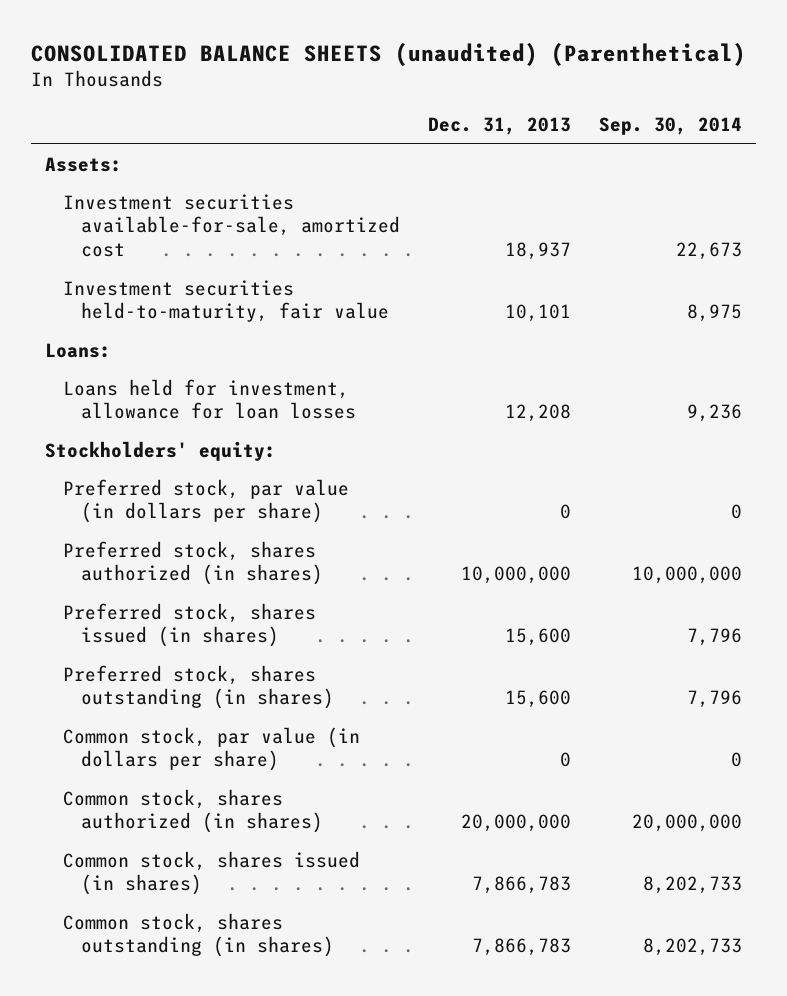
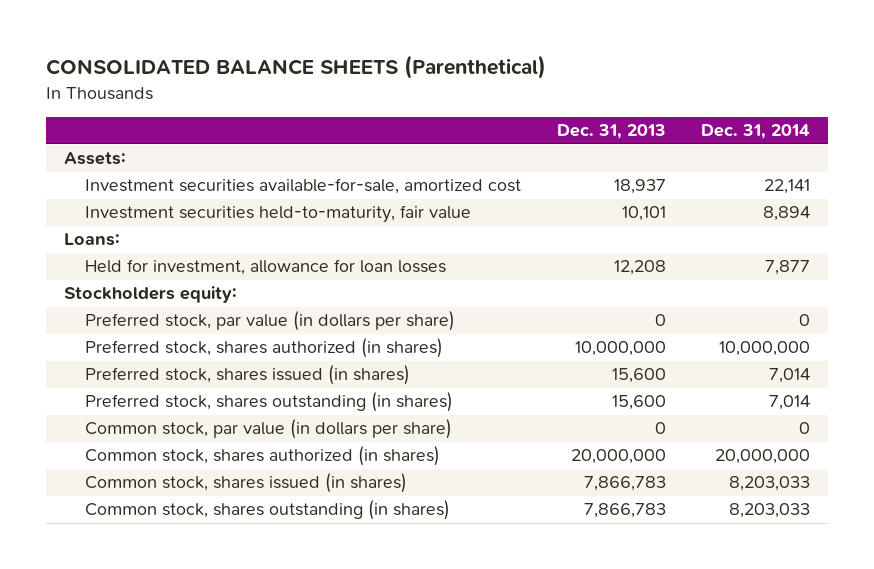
- CONSOLIDATED BALANCE SHEETS (unaudited) (Parenthetical)
+ CONSOLIDATED BALANCE SHEETS (Parenthetical)
- | Dec. 31, 2013 | Sep. 30, 2014
+ | Dec. 31, 2013 | Dec. 31, 2014
- Loans held for investment, allowance for loan losses | 12,208 | 9,236
- Stockholders' equity:
+ Held for investment, allowance for loan losses | 12,208 | 7,877
+ Stockholders equity:

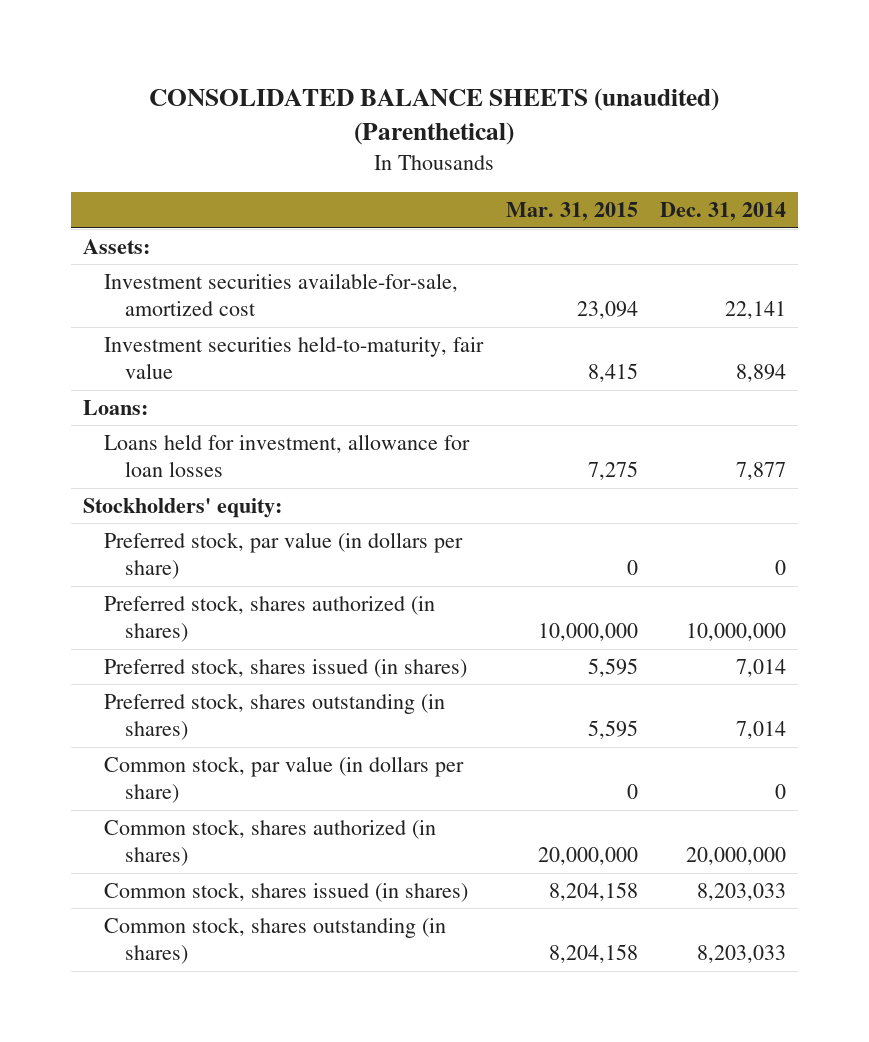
- CONSOLIDATED BALANCE SHEETS (Parenthetical)
+ CONSOLIDATED BALANCE SHEETS (unaudited) (Parenthetical)
- | Dec. 31, 2013 | Dec. 31, 2014
+ | Mar. 31, 2015 | Dec. 31, 2014
- Held for investment, allowance for loan losses | 12,208 | 7,877
- Stockholders equity:
+ Loans held for investment, allowance for loan losses | 7,275 | 7,877
+ Stockholders' equity:

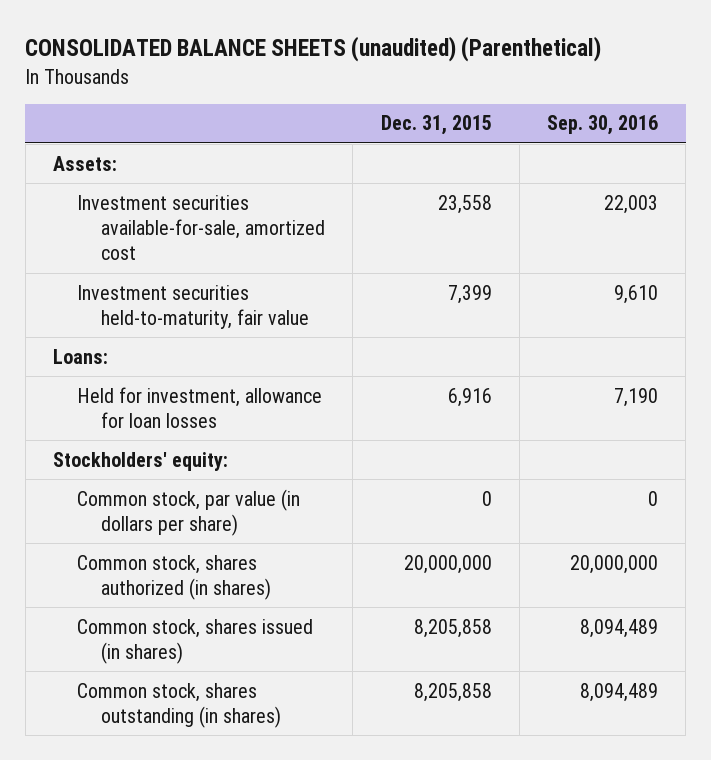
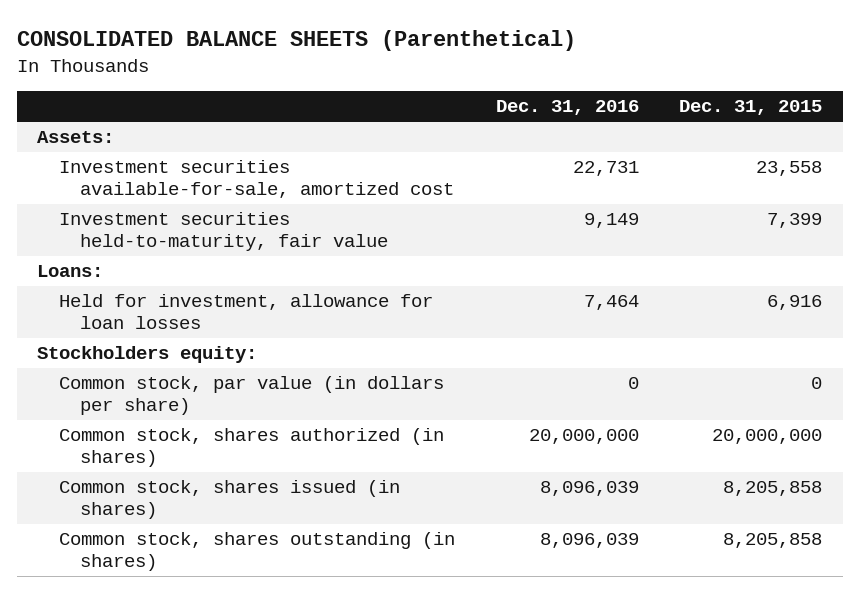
- CONSOLIDATED BALANCE SHEETS (unaudited) (Parenthetical)
+ CONSOLIDATED BALANCE SHEETS (Parenthetical)
- | Dec. 31, 2015 | Sep. 30, 2016
+ | Dec. 31, 2016 | Dec. 31, 2015
- Stockholders' equity:
+ Stockholders equity:

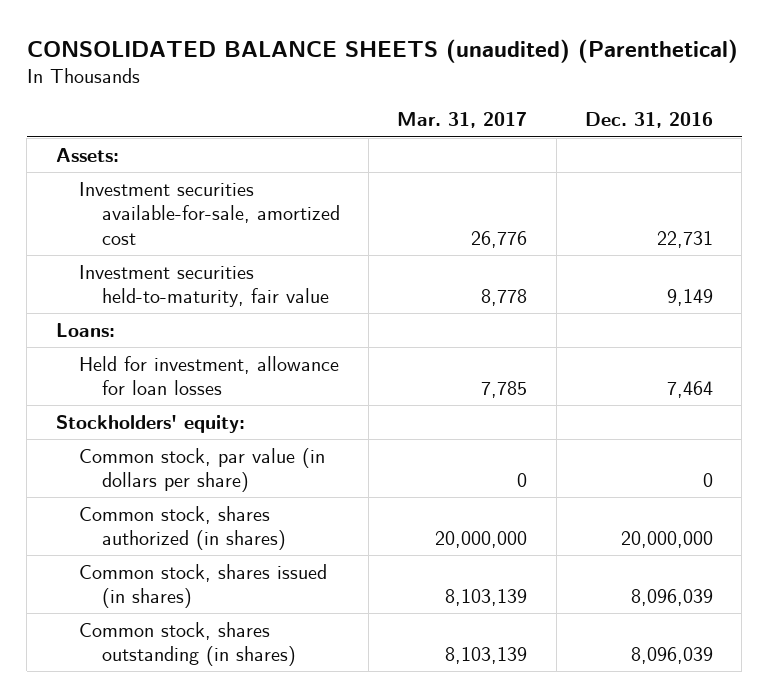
- CONSOLIDATED BALANCE SHEETS (Parenthetical)
+ CONSOLIDATED BALANCE SHEETS (unaudited) (Parenthetical)
- | Dec. 31, 2016 | Dec. 31, 2015
+ | Mar. 31, 2017 | Dec. 31, 2016
- Stockholders equity:
+ Stockholders' equity:

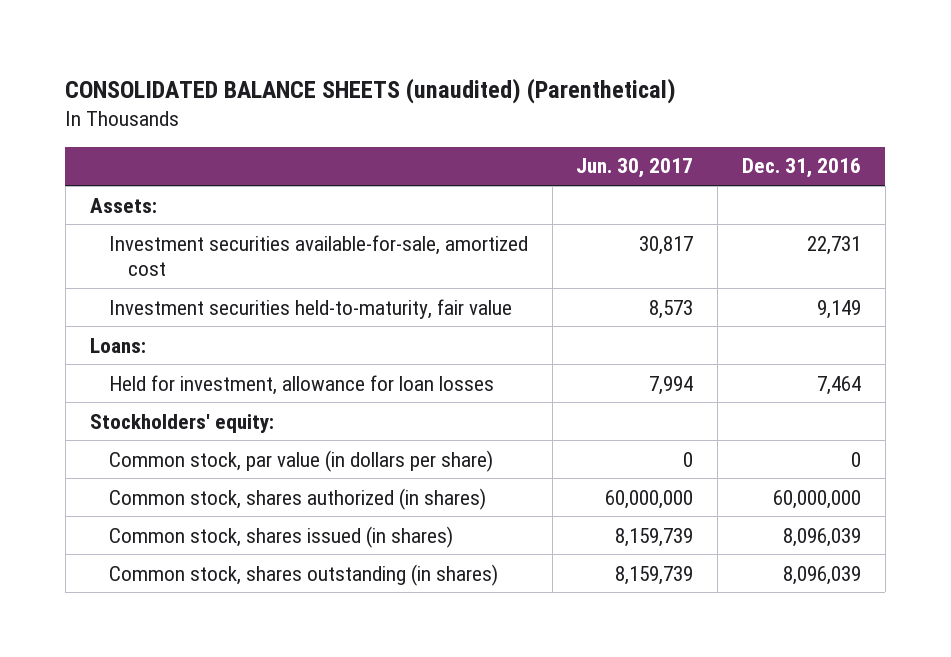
- | Mar. 31, 2017 | Dec. 31, 2016
+ | Jun. 30, 2017 | Dec. 31, 2016
- Common stock, shares authorized (in shares) | 20,000,000 | 20,000,000
+ Common stock, shares authorized (in shares) | 60,000,000 | 60,000,000

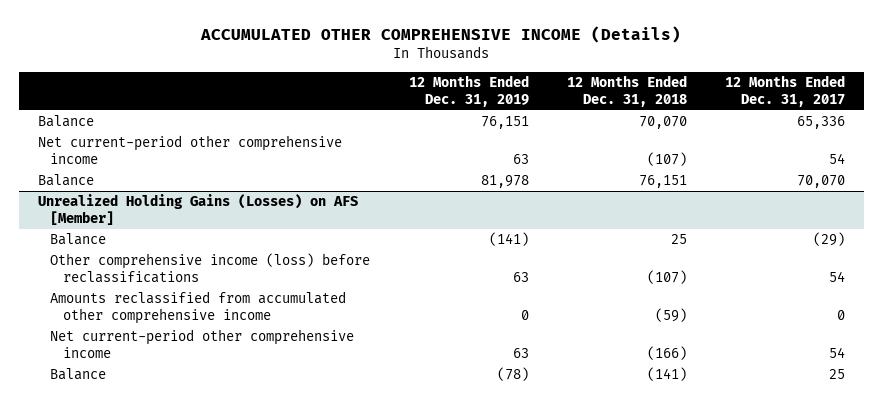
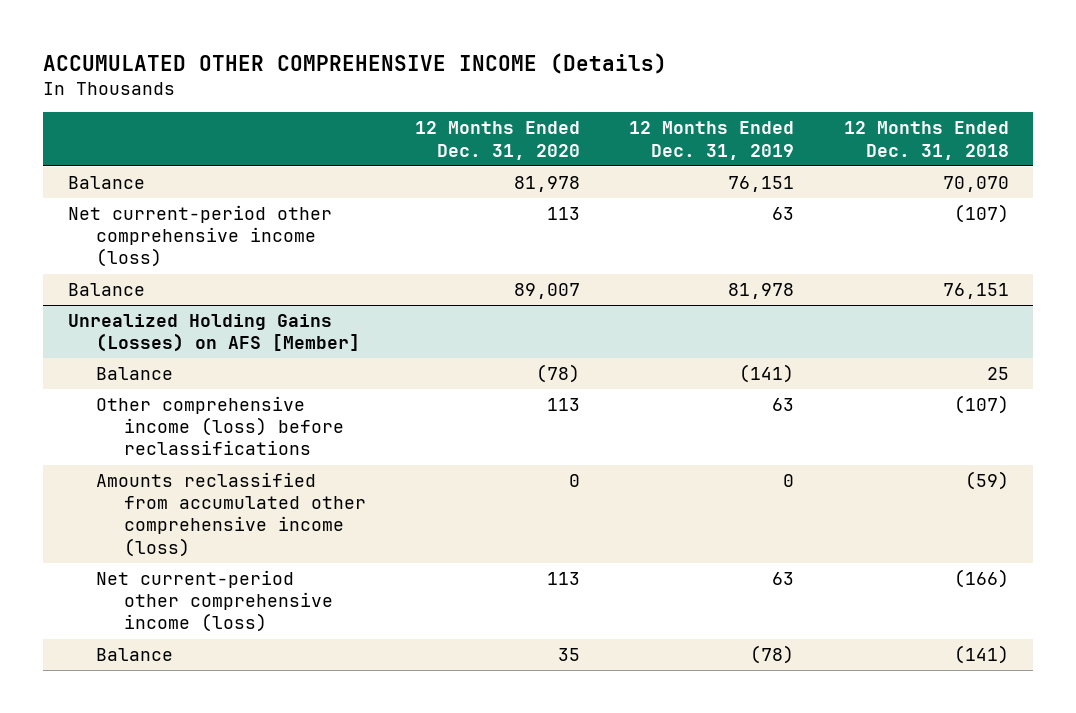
- | 12 Months Ended Dec. 31, 2019 | 12 Months Ended Dec. 31, 2018 | 12 Months Ended Dec. 31, 2017
+ | 12 Months Ended Dec. 31, 2020 | 12 Months Ended Dec. 31, 2019 | 12 Months Ended Dec. 31, 2018
- Net current-period other comprehensive income | 63 | (107) | 54
+ Net current-period other comprehensive income (loss) | 113 | 63 | (107)
@ Unrealized Holding Gains (Losses) on AFS [Member]
- Amounts reclassified from accumulated other comprehensive income | 0 | (59) | 0
- Net current-period other comprehensive income | 63 | (166) | 54
+ Amounts reclassified from accumulated other comprehensive income (loss) | 0 | 0 | (59)
+ Net current-period other comprehensive income (loss) | 113 | 63 | (166)

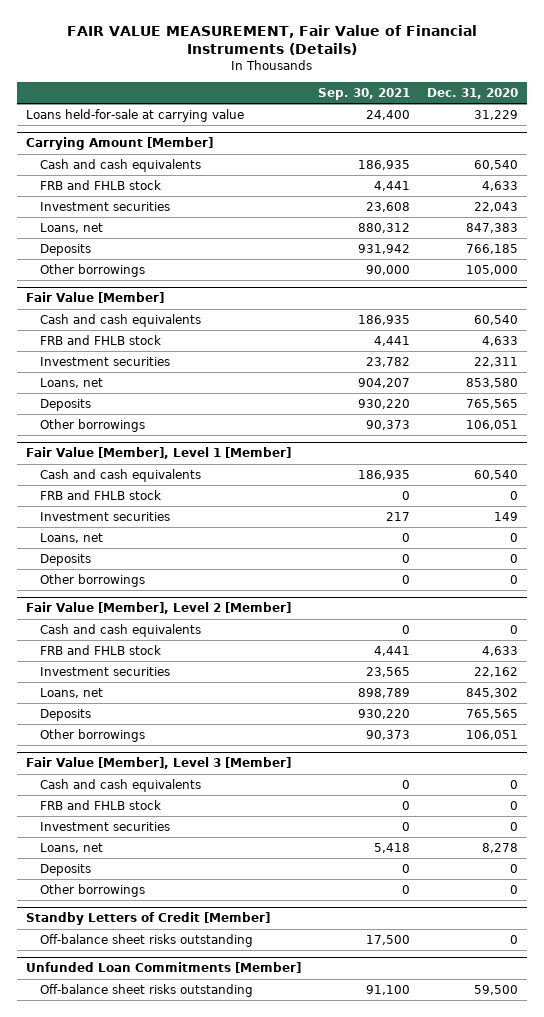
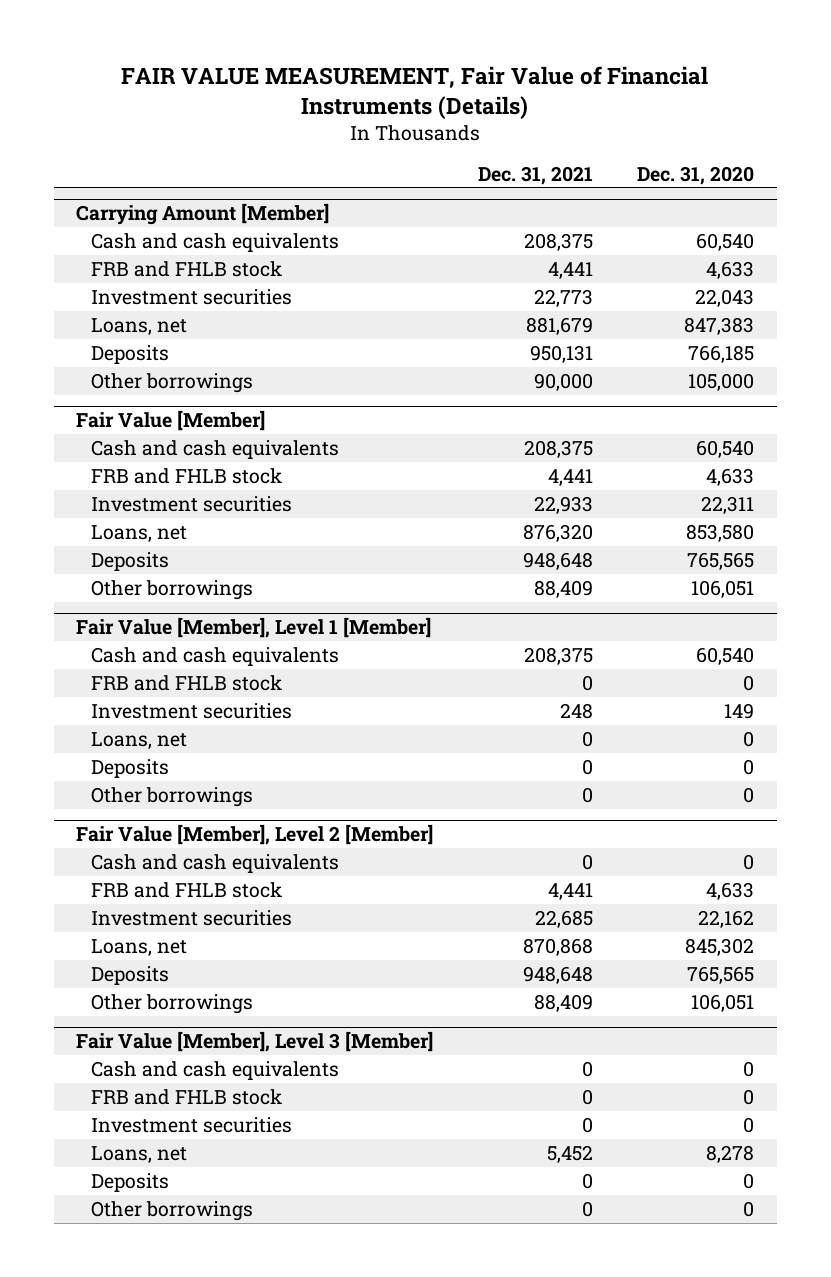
- | Sep. 30, 2021 | Dec. 31, 2020
+ | Dec. 31, 2021 | Dec. 31, 2020
- Loans held-for-sale at carrying value | 24,400 | 31,229
- Standby Letters of Credit [Member]
- Off-balance sheet risks outstanding | 17,500 | 0
- Unfunded Loan Commitments [Member]
- Off-balance sheet risks outstanding | 91,100 | 59,500

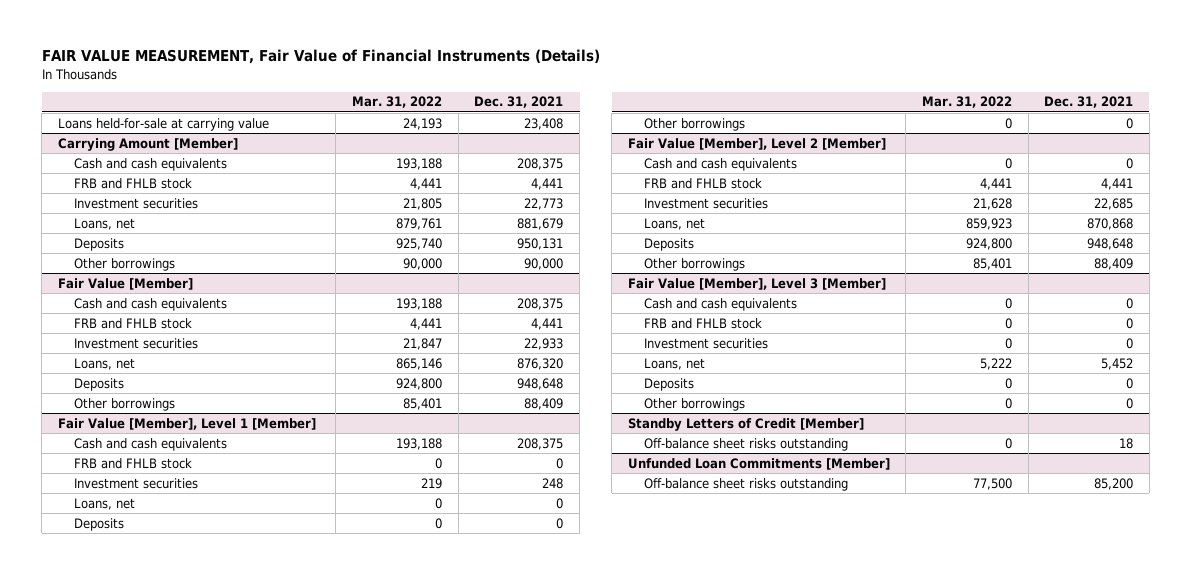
- | Dec. 31, 2021 | Dec. 31, 2020
+ | Mar. 31, 2022 | Dec. 31, 2021
+ Loans held-for-sale at carrying value | 24,193 | 23,408
+ Standby Letters of Credit [Member]
+ Off-balance sheet risks outstanding | 0 | 18
+ Unfunded Loan Commitments [Member]
+ Off-balance sheet risks outstanding | 77,500 | 85,200

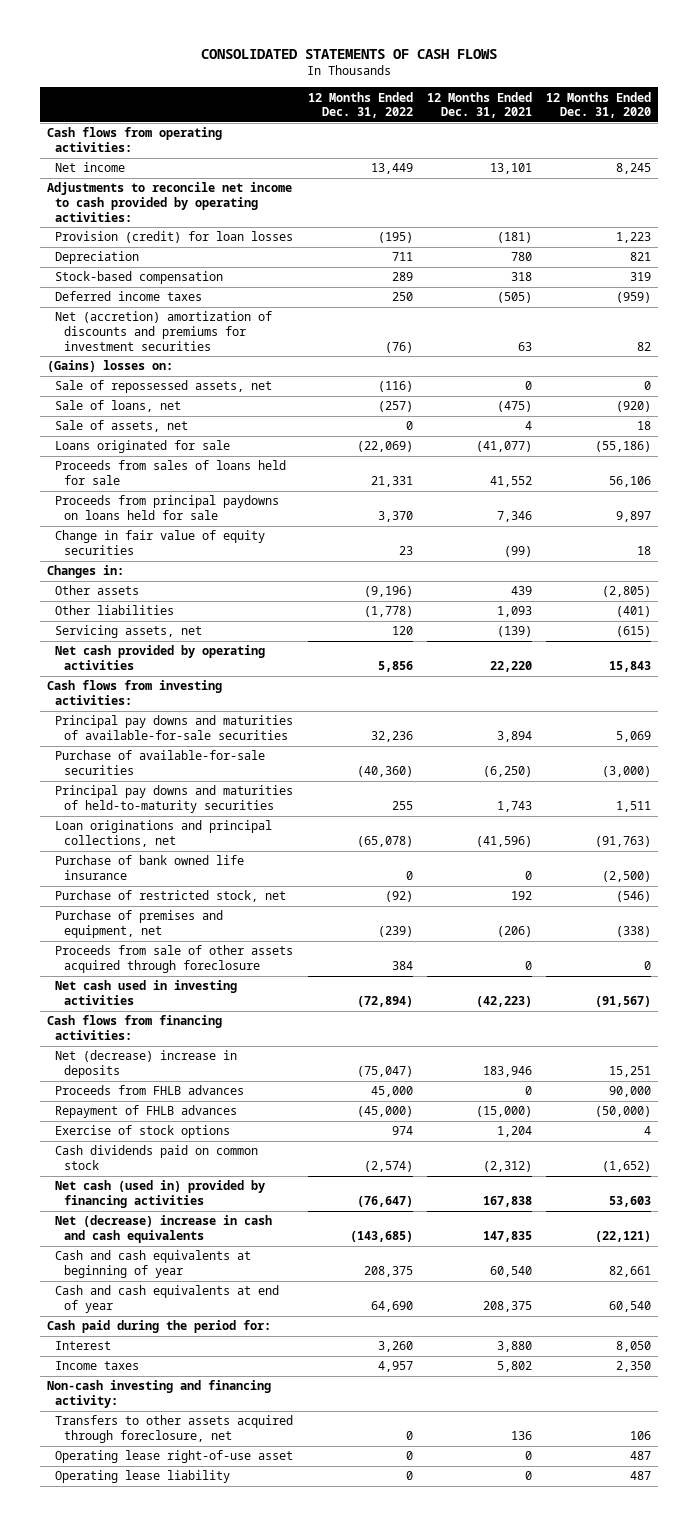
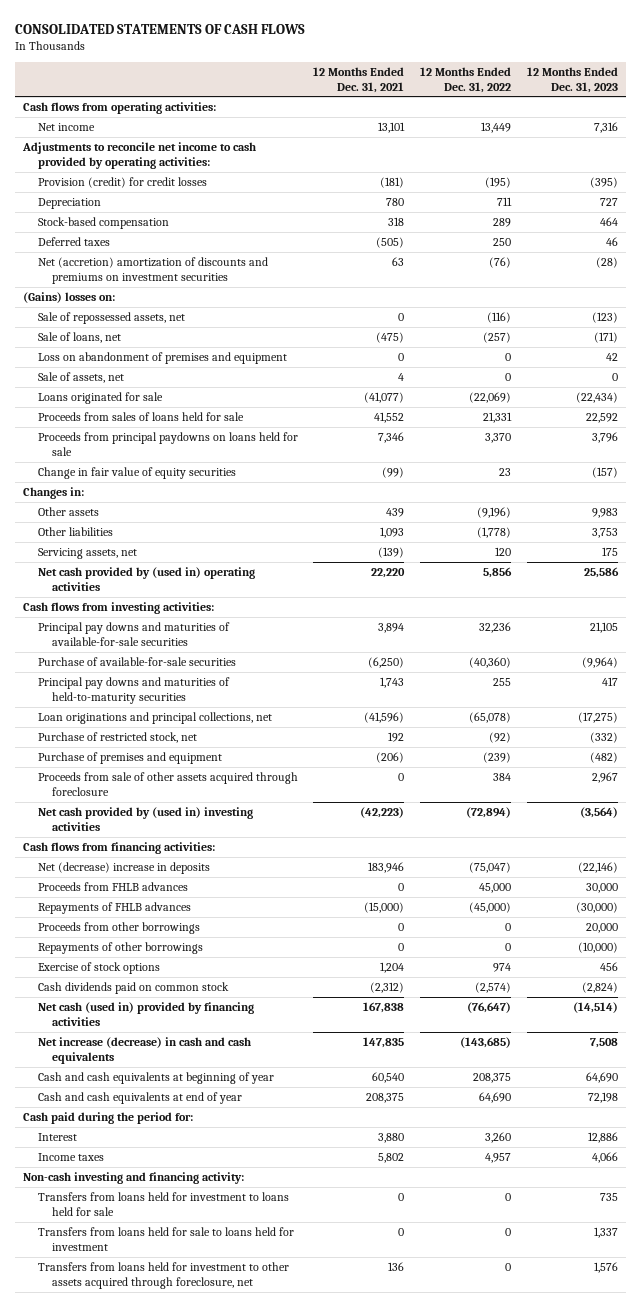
- | 12 Months Ended Dec. 31, 2022 | 12 Months Ended Dec. 31, 2021 | 12 Months Ended Dec. 31, 2020
+ | 12 Months Ended Dec. 31, 2021 | 12 Months Ended Dec. 31, 2022 | 12 Months Ended Dec. 31, 2023
- Provision (credit) for loan losses | (195) | (181) | 1,223
+ Provision (credit) for credit losses | (181) | (195) | (395)
- Deferred income taxes | 250 | (505) | (959)
- Net (accretion) amortization of discounts and premiums for investment securities | (76) | 63 | 82
+ Deferred taxes | (505) | 250 | 46
+ Net (accretion) amortization of discounts and premiums on investment securities | 63 | (76) | (28)
+ Loss on abandonment of premises and equipment | 0 | 0 | 42
- Net cash provided by operating activities | 5,856 | 22,220 | 15,843
+ Net cash provided by (used in) operating activities | 22,220 | 5,856 | 25,586
- Purchase of bank owned life insurance | 0 | 0 | (2,500)
- Purchase of premises and equipment, net | (239) | (206) | (338)
+ Purchase of premises and equipment | (206) | (239) | (482)
- Net cash used in investing activities | (72,894) | (42,223) | (91,567)
+ Net cash provided by (used in) investing activities | (42,223) | (72,894) | (3,564)
- Repayment of FHLB advances | (45,000) | (15,000) | (50,000)
+ Repayments of FHLB advances | (15,000) | (45,000) | (30,000)
+ Proceeds from other borrowings | 0 | 0 | 20,000
+ Repayments of other borrowings | 0 | 0 | (10,000)
- Net (decrease) increase in cash and cash equivalents | (143,685) | 147,835 | (22,121)
+ Net increase (decrease) in cash and cash equivalents | 147,835 | (143,685) | 7,508
- Transfers to other assets acquired through foreclosure, net | 0 | 136 | 106
- Operating lease right-of-use asset | 0 | 0 | 487
- Operating lease liability | 0 | 0 | 487
+ Transfers from loans held for investment to loans held for sale | 0 | 0 | 735
+ Transfers from loans held for sale to loans held for investment | 0 | 0 | 1,337
+ Transfers from loans held for investment to other assets acquired through foreclosure, net | 136 | 0 | 1,576

